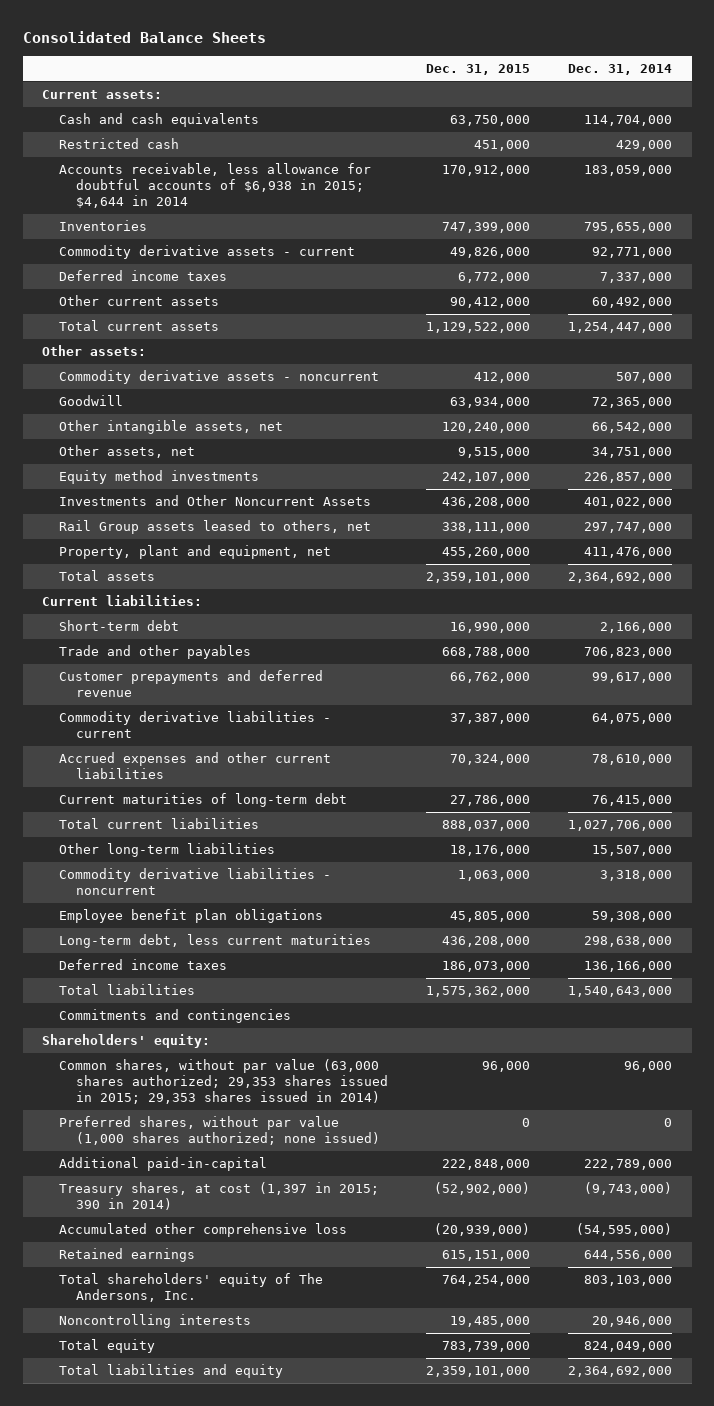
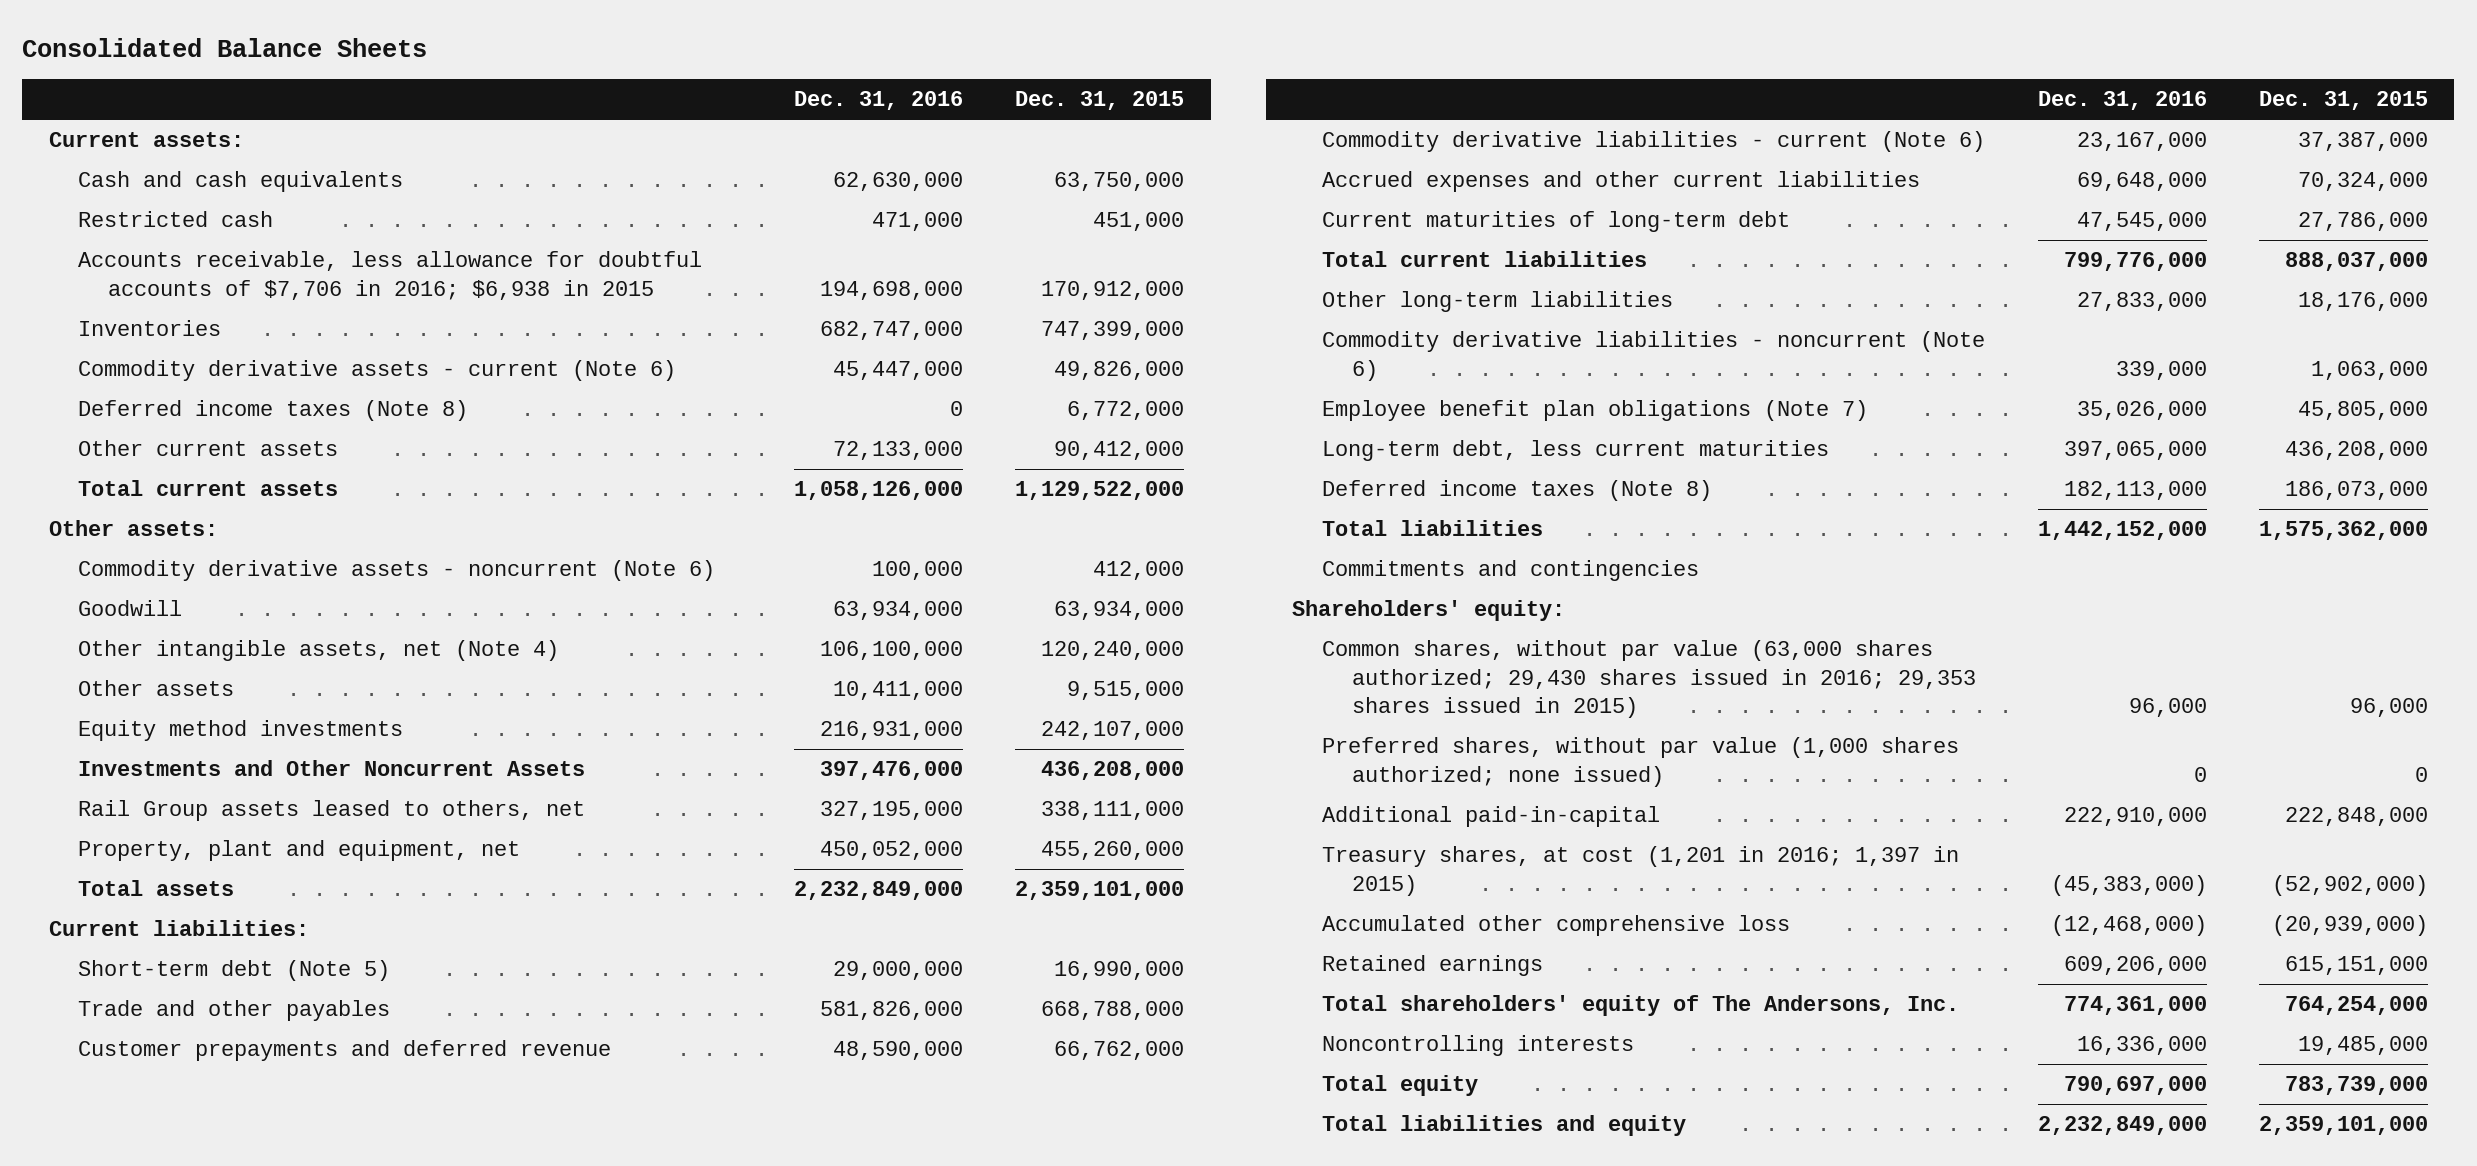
- | Dec. 31, 2015 | Dec. 31, 2014
+ | Dec. 31, 2016 | Dec. 31, 2015
- Accounts receivable, less allowance for doubtful accounts of $6,938 in 2015; $4,644 in 2014 | 170,912,000 | 183,059,000
+ Accounts receivable, less allowance for doubtful accounts of $7,706 in 2016; $6,938 in 2015 | 194,698,000 | 170,912,000
- Commodity derivative assets - current | 49,826,000 | 92,771,000
- Deferred income taxes | 6,772,000 | 7,337,000
+ Commodity derivative assets - current (Note 6) | 45,447,000 | 49,826,000
+ Deferred income taxes (Note 8) | 0 | 6,772,000
- Commodity derivative assets - noncurrent | 412,000 | 507,000
+ Commodity derivative assets - noncurrent (Note 6) | 100,000 | 412,000
- Other intangible assets, net | 120,240,000 | 66,542,000
- Other assets, net | 9,515,000 | 34,751,000
+ Other intangible assets, net (Note 4) | 106,100,000 | 120,240,000
+ Other assets | 10,411,000 | 9,515,000
- Short-term debt | 16,990,000 | 2,166,000
+ Short-term debt (Note 5) | 29,000,000 | 16,990,000
- Commodity derivative liabilities - current | 37,387,000 | 64,075,000
+ Commodity derivative liabilities - current (Note 6) | 23,167,000 | 37,387,000
- Commodity derivative liabilities - noncurrent | 1,063,000 | 3,318,000
- Employee benefit plan obligations | 45,805,000 | 59,308,000
+ Commodity derivative liabilities - noncurrent (Note 6) | 339,000 | 1,063,000
+ Employee benefit plan obligations (Note 7) | 35,026,000 | 45,805,000
- Deferred income taxes | 186,073,000 | 136,166,000
+ Deferred income taxes (Note 8) | 182,113,000 | 186,073,000
- Common shares, without par value (63,000 shares authorized; 29,353 shares issued in 2015; 29,353 shares issued in 2014) | 96,000 | 96,000
+ Common shares, without par value (63,000 shares authorized; 29,430 shares issued in 2016; 29,353 shares issued in 2015) | 96,000 | 96,000
- Treasury shares, at cost (1,397 in 2015; 390 in 2014) | (52,902,000) | (9,743,000)
+ Treasury shares, at cost (1,201 in 2016; 1,397 in 2015) | (45,383,000) | (52,902,000)

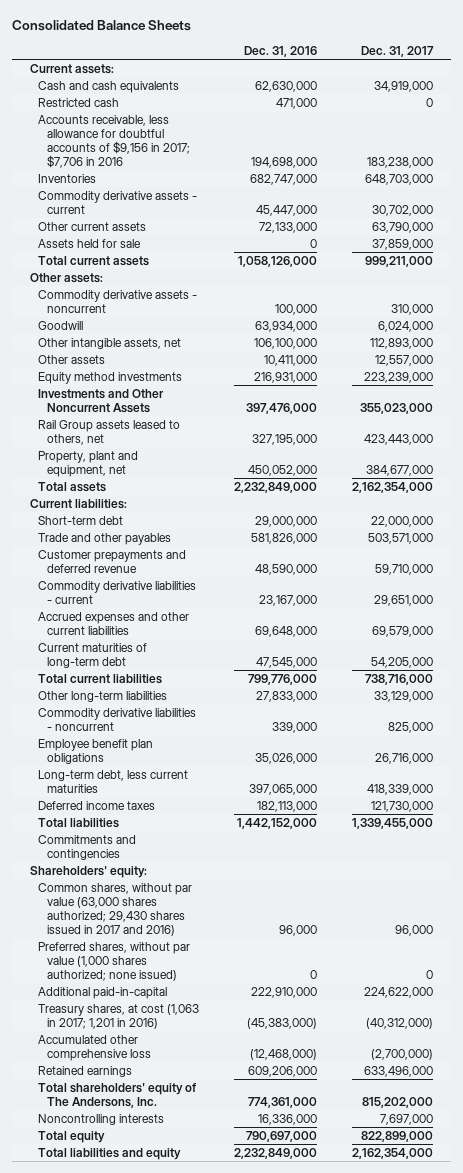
- | Dec. 31, 2016 | Dec. 31, 2015
+ | Dec. 31, 2016 | Dec. 31, 2017
- Accounts receivable, less allowance for doubtful accounts of $7,706 in 2016; $6,938 in 2015 | 194,698,000 | 170,912,000
+ Accounts receivable, less allowance for doubtful accounts of $9,156 in 2017; $7,706 in 2016 | 194,698,000 | 183,238,000
- Commodity derivative assets - current (Note 6) | 45,447,000 | 49,826,000
- Deferred income taxes (Note 8) | 0 | 6,772,000
+ Commodity derivative assets - current | 45,447,000 | 30,702,000
+ Assets held for sale | 0 | 37,859,000
- Commodity derivative assets - noncurrent (Note 6) | 100,000 | 412,000
+ Commodity derivative assets - noncurrent | 100,000 | 310,000
- Other intangible assets, net (Note 4) | 106,100,000 | 120,240,000
+ Other intangible assets, net | 106,100,000 | 112,893,000
- Short-term debt (Note 5) | 29,000,000 | 16,990,000
+ Short-term debt | 29,000,000 | 22,000,000
- Commodity derivative liabilities - current (Note 6) | 23,167,000 | 37,387,000
+ Commodity derivative liabilities - current | 23,167,000 | 29,651,000
- Commodity derivative liabilities - noncurrent (Note 6) | 339,000 | 1,063,000
- Employee benefit plan obligations (Note 7) | 35,026,000 | 45,805,000
+ Commodity derivative liabilities - noncurrent | 339,000 | 825,000
+ Employee benefit plan obligations | 35,026,000 | 26,716,000
- Deferred income taxes (Note 8) | 182,113,000 | 186,073,000
+ Deferred income taxes | 182,113,000 | 121,730,000
- Common shares, without par value (63,000 shares authorized; 29,430 shares issued in 2016; 29,353 shares issued in 2015) | 96,000 | 96,000
+ Common shares, without par value (63,000 shares authorized; 29,430 shares issued in 2017 and 2016) | 96,000 | 96,000
- Treasury shares, at cost (1,201 in 2016; 1,397 in 2015) | (45,383,000) | (52,902,000)
+ Treasury shares, at cost (1,063 in 2017; 1,201 in 2016) | (45,383,000) | (40,312,000)

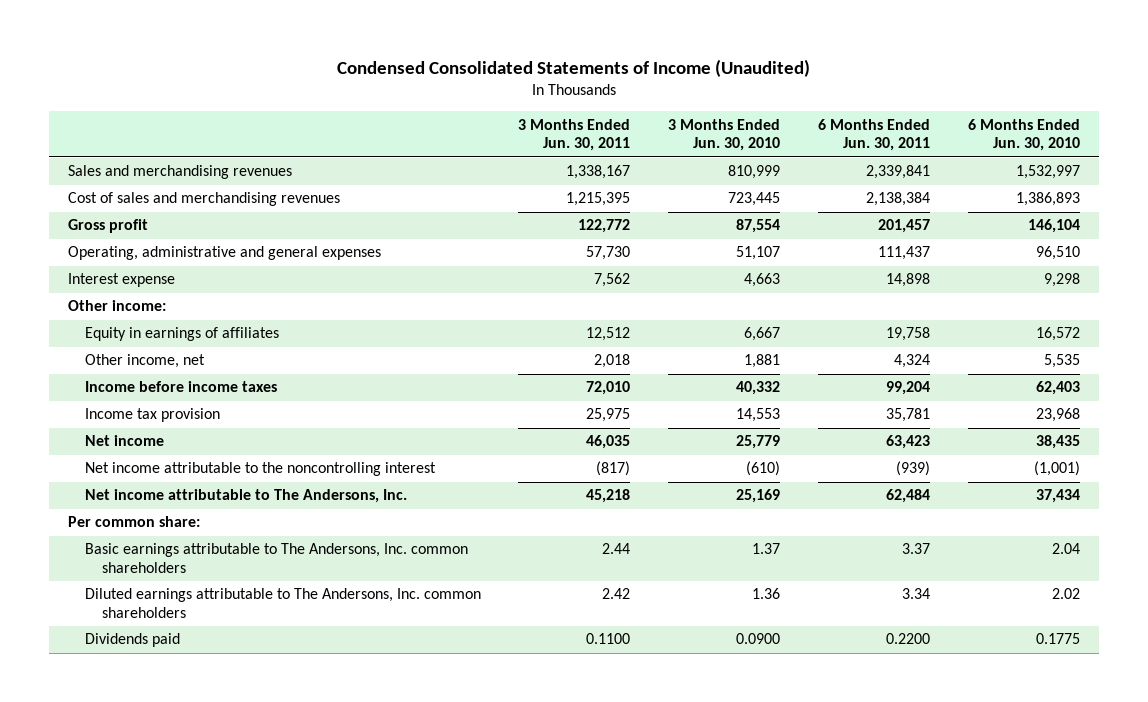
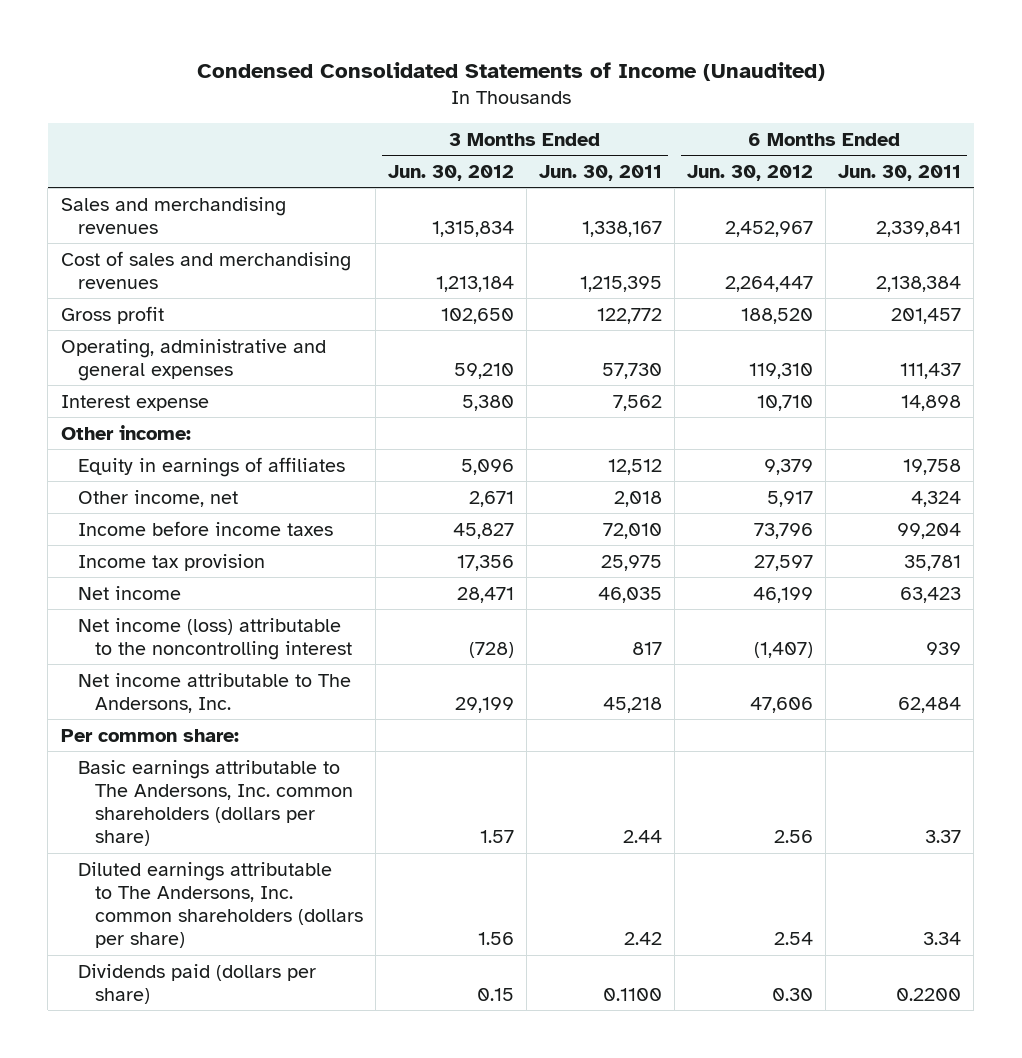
- | 3 Months Ended Jun. 30, 2011 | 3 Months Ended Jun. 30, 2010 | 6 Months Ended Jun. 30, 2011 | 6 Months Ended Jun. 30, 2010
+ | 3 Months Ended Jun. 30, 2012 | 3 Months Ended Jun. 30, 2011 | 6 Months Ended Jun. 30, 2012 | 6 Months Ended Jun. 30, 2011
- Net income attributable to the noncontrolling interest | (817) | (610) | (939) | (1,001)
+ Net income (loss) attributable to the noncontrolling interest | (728) | 817 | (1,407) | 939
- Basic earnings attributable to The Andersons, Inc. common shareholders | 2.44 | 1.37 | 3.37 | 2.04
- Diluted earnings attributable to The Andersons, Inc. common shareholders | 2.42 | 1.36 | 3.34 | 2.02
- Dividends paid | 0.1100 | 0.0900 | 0.2200 | 0.1775
+ Basic earnings attributable to The Andersons, Inc. common shareholders (dollars per share) | 1.57 | 2.44 | 2.56 | 3.37
+ Diluted earnings attributable to The Andersons, Inc. common shareholders (dollars per share) | 1.56 | 2.42 | 2.54 | 3.34
+ Dividends paid (dollars per share) | 0.15 | 0.1100 | 0.30 | 0.2200

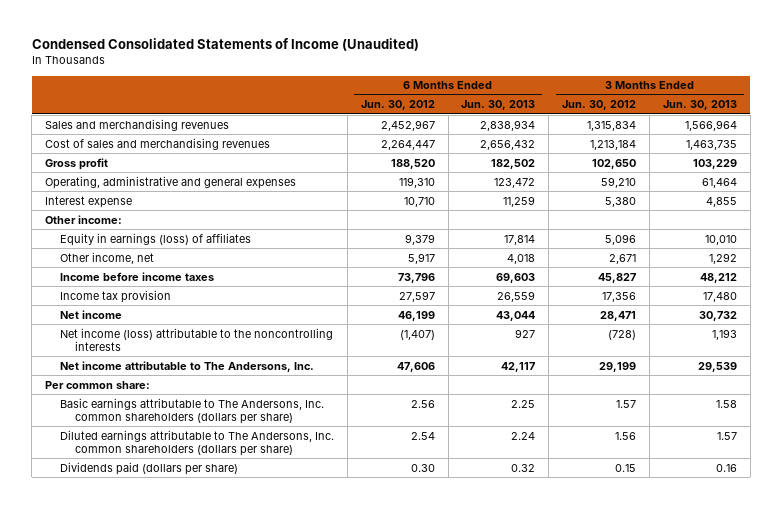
- | 3 Months Ended Jun. 30, 2012 | 3 Months Ended Jun. 30, 2011 | 6 Months Ended Jun. 30, 2012 | 6 Months Ended Jun. 30, 2011
+ | 6 Months Ended Jun. 30, 2012 | 6 Months Ended Jun. 30, 2013 | 3 Months Ended Jun. 30, 2012 | 3 Months Ended Jun. 30, 2013
- Equity in earnings of affiliates | 5,096 | 12,512 | 9,379 | 19,758
+ Equity in earnings (loss) of affiliates | 9,379 | 17,814 | 5,096 | 10,010
- Net income (loss) attributable to the noncontrolling interest | (728) | 817 | (1,407) | 939
+ Net income (loss) attributable to the noncontrolling interests | (1,407) | 927 | (728) | 1,193

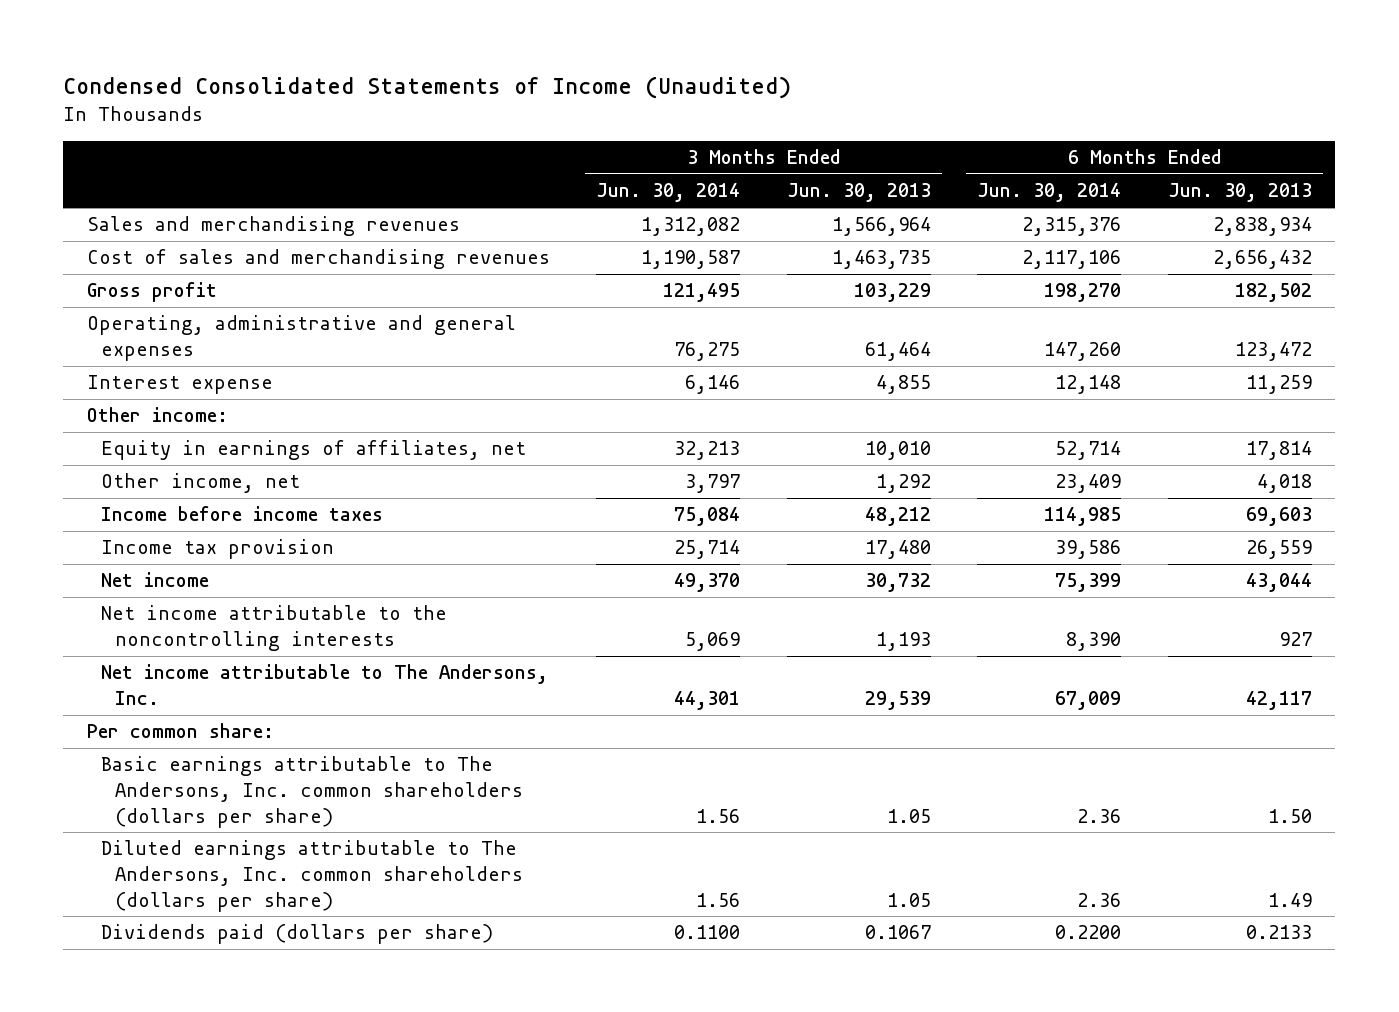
- | 6 Months Ended Jun. 30, 2012 | 6 Months Ended Jun. 30, 2013 | 3 Months Ended Jun. 30, 2012 | 3 Months Ended Jun. 30, 2013
+ | 3 Months Ended Jun. 30, 2014 | 3 Months Ended Jun. 30, 2013 | 6 Months Ended Jun. 30, 2014 | 6 Months Ended Jun. 30, 2013
- Equity in earnings (loss) of affiliates | 9,379 | 17,814 | 5,096 | 10,010
+ Equity in earnings of affiliates, net | 32,213 | 10,010 | 52,714 | 17,814
- Net income (loss) attributable to the noncontrolling interests | (1,407) | 927 | (728) | 1,193
+ Net income attributable to the noncontrolling interests | 5,069 | 1,193 | 8,390 | 927
- Basic earnings attributable to The Andersons, Inc. common shareholders (dollars per share) | 2.56 | 2.25 | 1.57 | 1.58
- Diluted earnings attributable to The Andersons, Inc. common shareholders (dollars per share) | 2.54 | 2.24 | 1.56 | 1.57
- Dividends paid (dollars per share) | 0.30 | 0.32 | 0.15 | 0.16
+ Basic earnings attributable to The Andersons, Inc. common shareholders (dollars per share) | 1.56 | 1.05 | 2.36 | 1.50
+ Diluted earnings attributable to The Andersons, Inc. common shareholders (dollars per share) | 1.56 | 1.05 | 2.36 | 1.49
+ Dividends paid (dollars per share) | 0.1100 | 0.1067 | 0.2200 | 0.2133

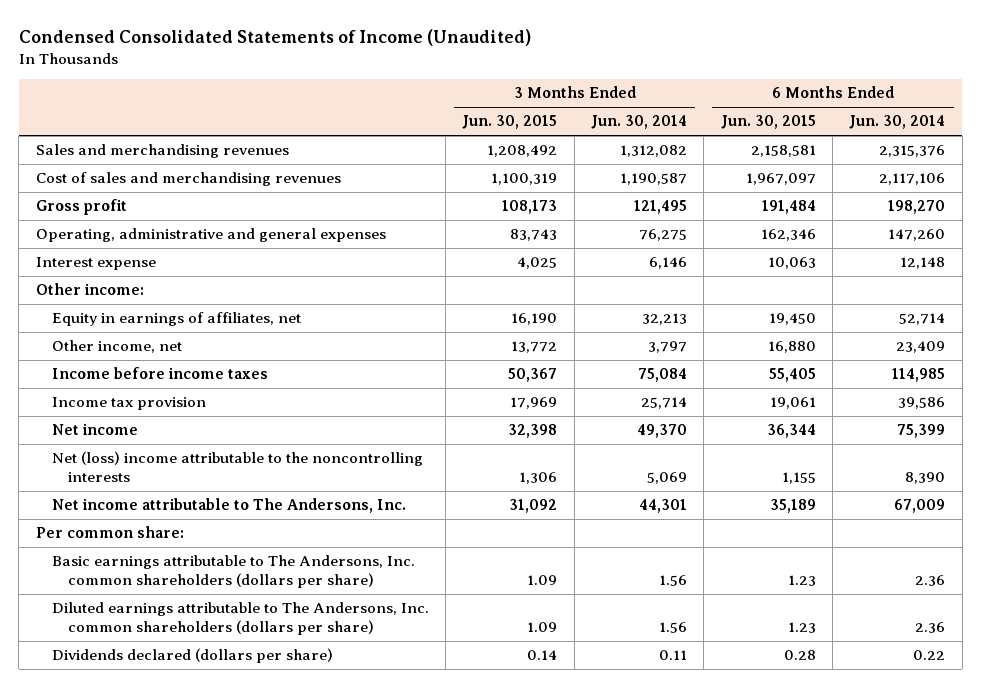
- | 3 Months Ended Jun. 30, 2014 | 3 Months Ended Jun. 30, 2013 | 6 Months Ended Jun. 30, 2014 | 6 Months Ended Jun. 30, 2013
+ | 3 Months Ended Jun. 30, 2015 | 3 Months Ended Jun. 30, 2014 | 6 Months Ended Jun. 30, 2015 | 6 Months Ended Jun. 30, 2014
- Net income attributable to the noncontrolling interests | 5,069 | 1,193 | 8,390 | 927
+ Net (loss) income attributable to the noncontrolling interests | 1,306 | 5,069 | 1,155 | 8,390
- Dividends paid (dollars per share) | 0.1100 | 0.1067 | 0.2200 | 0.2133
+ Dividends declared (dollars per share) | 0.14 | 0.11 | 0.28 | 0.22

